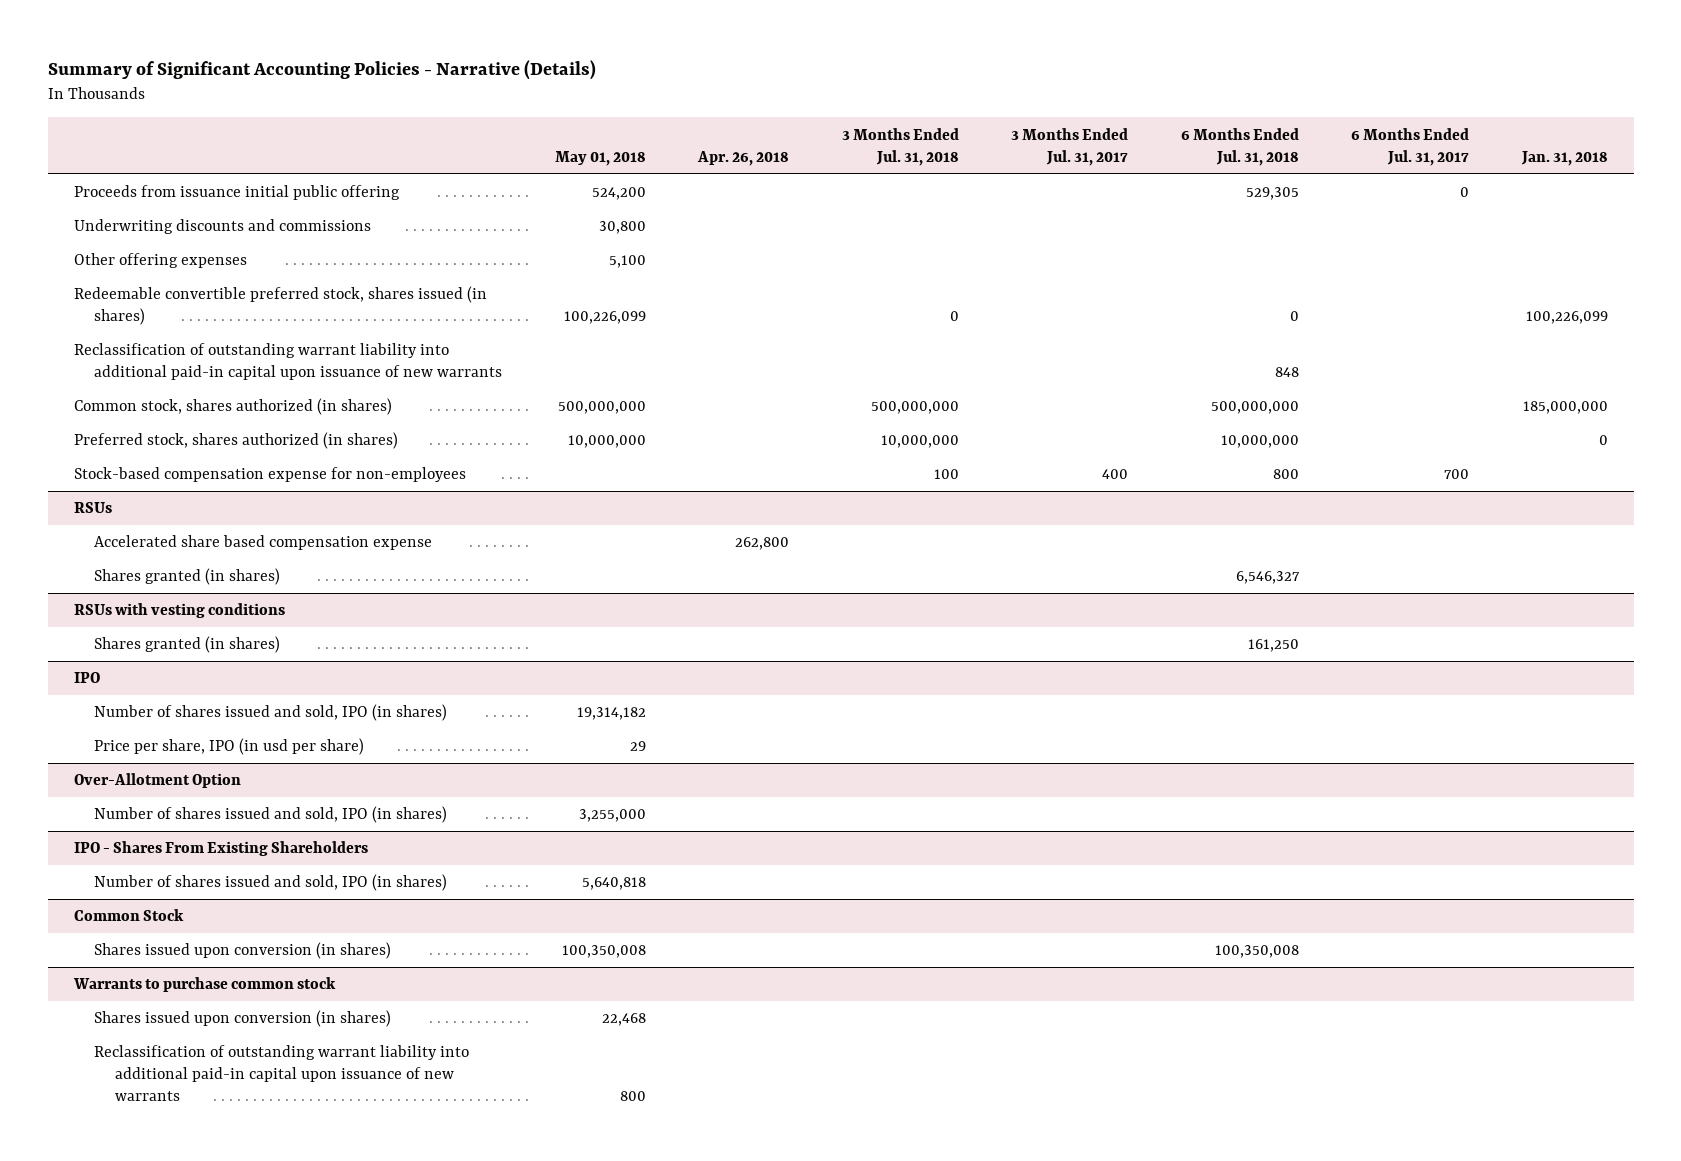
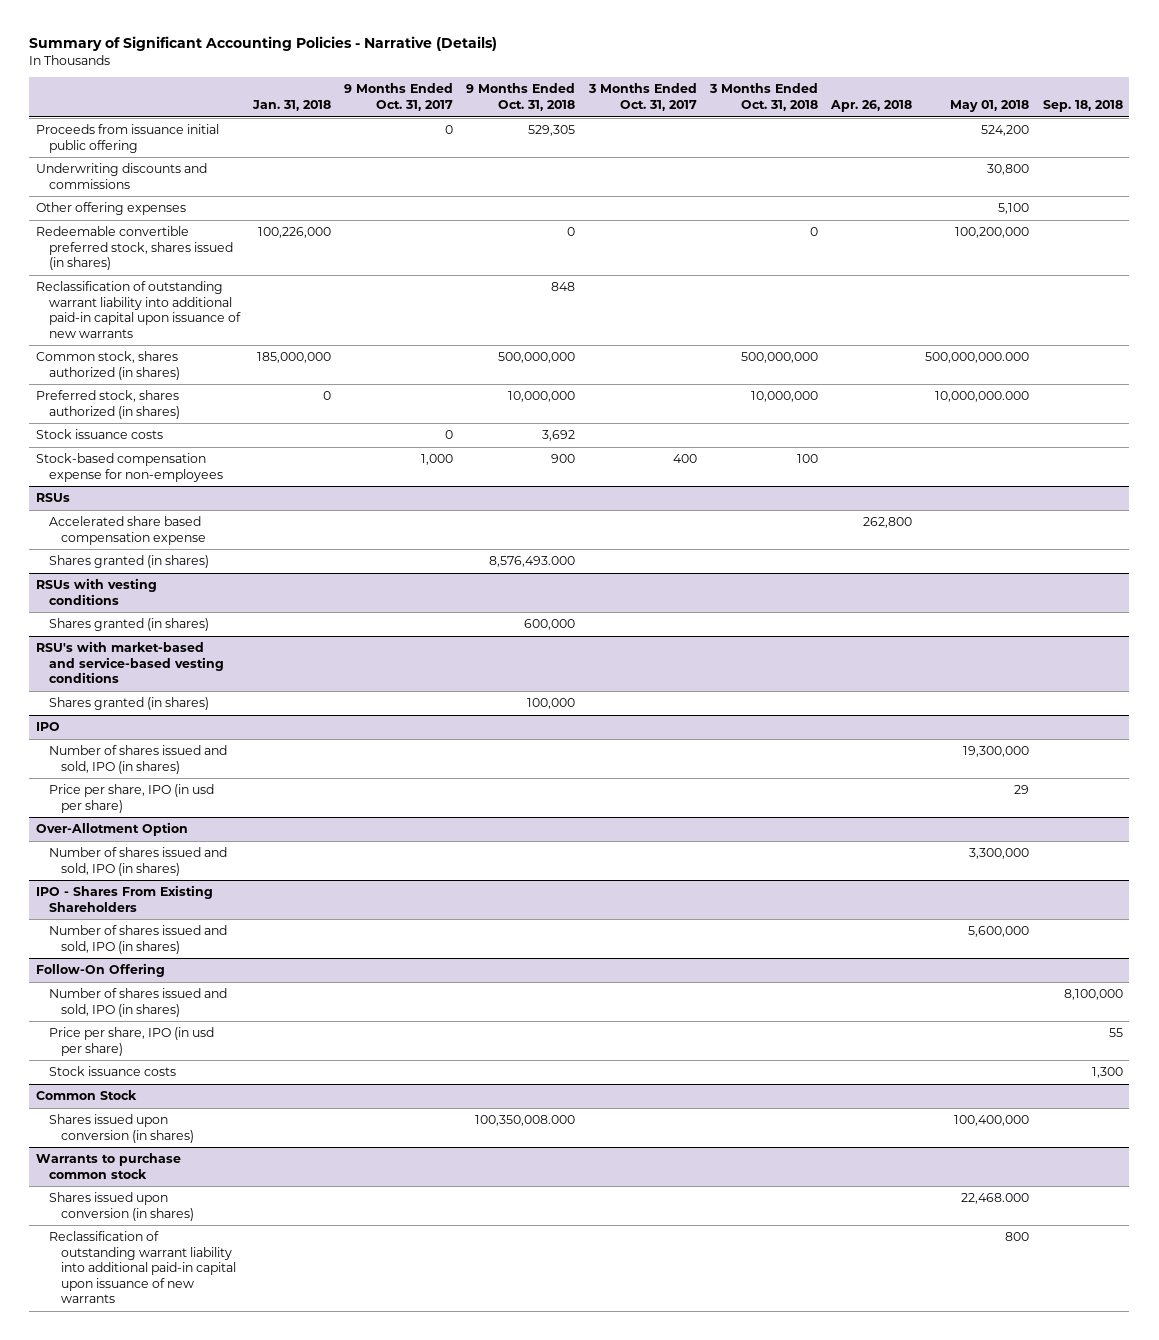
- | May 01, 2018 | Apr. 26, 2018 | 3 Months Ended Jul. 31, 2018 | 3 Months Ended Jul. 31, 2017 | 6 Months Ended Jul. 31, 2018 | 6 Months Ended Jul. 31, 2017 | Jan. 31, 2018
+ | Jan. 31, 2018 | 9 Months Ended Oct. 31, 2017 | 9 Months Ended Oct. 31, 2018 | 3 Months Ended Oct. 31, 2017 | 3 Months Ended Oct. 31, 2018 | Apr. 26, 2018 | May 01, 2018 | Sep. 18, 2018
- Redeemable convertible preferred stock, shares issued (in shares) | 100,226,099 | | 0 | | 0 | | 100,226,099
+ Redeemable convertible preferred stock, shares issued (in shares) | 100,226,000 | | 0 | | 0 | | 100,200,000 |
- Common stock, shares authorized (in shares) | 500,000,000 | | 500,000,000 | | 500,000,000 | | 185,000,000
- Preferred stock, shares authorized (in shares) | 10,000,000 | | 10,000,000 | | 10,000,000 | | 0
+ Common stock, shares authorized (in shares) | 185,000,000 | | 500,000,000 | | 500,000,000 | | 500,000,000.000 |
+ Preferred stock, shares authorized (in shares) | 0 | | 10,000,000 | | 10,000,000 | | 10,000,000.000 |
+ Stock issuance costs | | 0 | 3,692 | | | | |
+ RSU's with market-based and service-based vesting conditions
+ Shares granted (in shares) | | | 100,000 | | | | |
@ IPO
- Number of shares issued and sold, IPO (in shares) | 19,314,182 | | | | | |
+ Number of shares issued and sold, IPO (in shares) | | | | | | | 19,300,000 |
@ Over-Allotment Option
- Number of shares issued and sold, IPO (in shares) | 3,255,000 | | | | | |
+ Number of shares issued and sold, IPO (in shares) | | | | | | | 3,300,000 |
@ IPO - Shares From Existing Shareholders
- Number of shares issued and sold, IPO (in shares) | 5,640,818 | | | | | |
+ Number of shares issued and sold, IPO (in shares) | | | | | | | 5,600,000 |
+ Follow-On Offering
+ Number of shares issued and sold, IPO (in shares) | | | | | | | | 8,100,000
+ Price per share, IPO (in usd per share) | | | | | | | | 55
+ Stock issuance costs | | | | | | | | 1,300
@ Common Stock
- Shares issued upon conversion (in shares) | 100,350,008 | | | | 100,350,008 | |
+ Shares issued upon conversion (in shares) | | | 100,350,008.000 | | | | 100,400,000 |
@ Warrants to purchase common stock
- Shares issued upon conversion (in shares) | 22,468 | | | | | |
+ Shares issued upon conversion (in shares) | | | | | | | 22,468.000 |

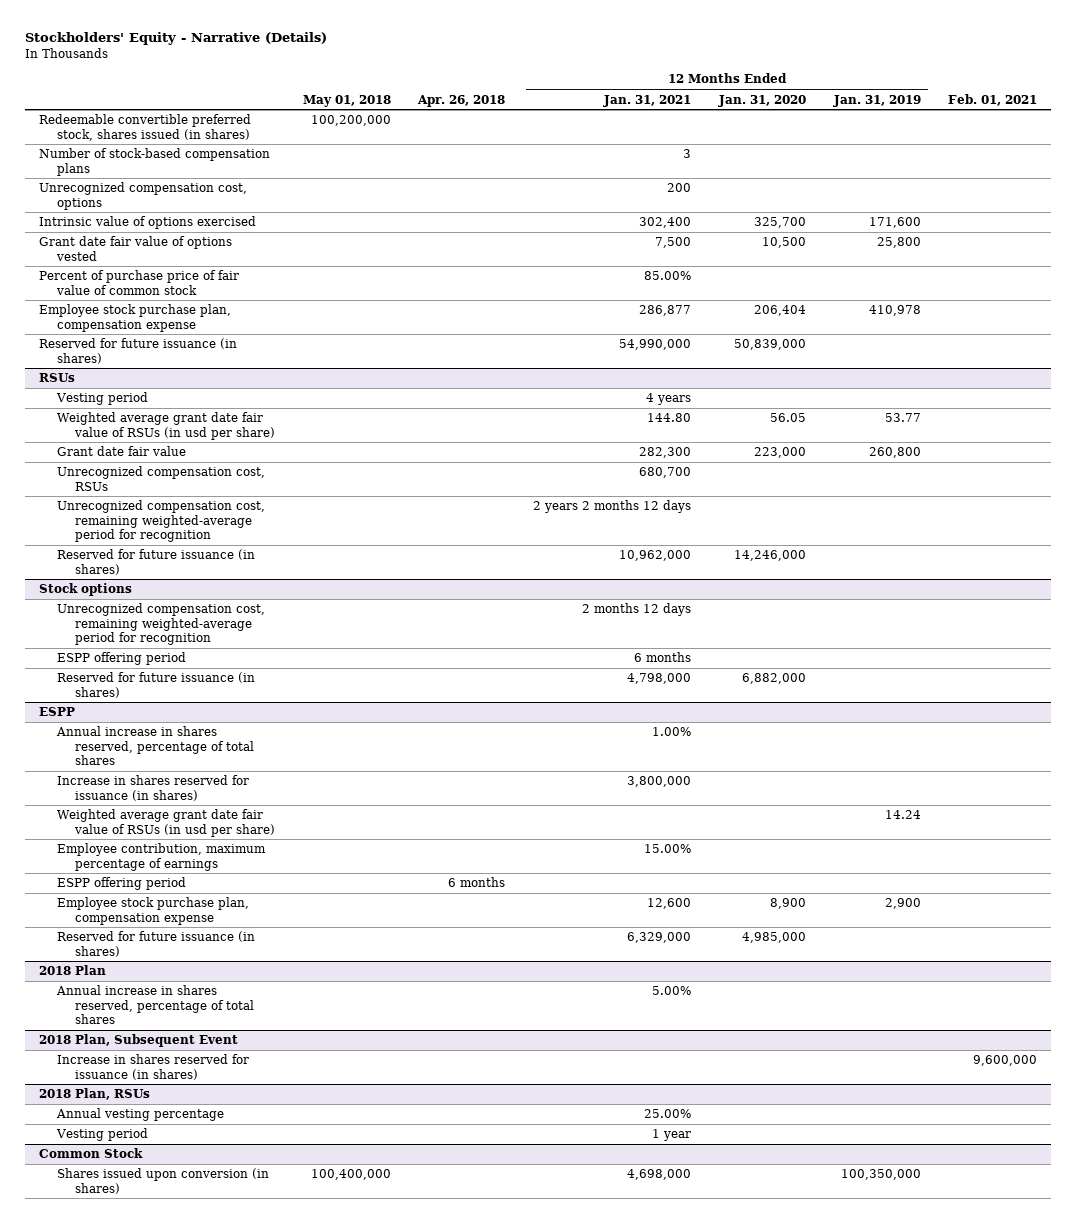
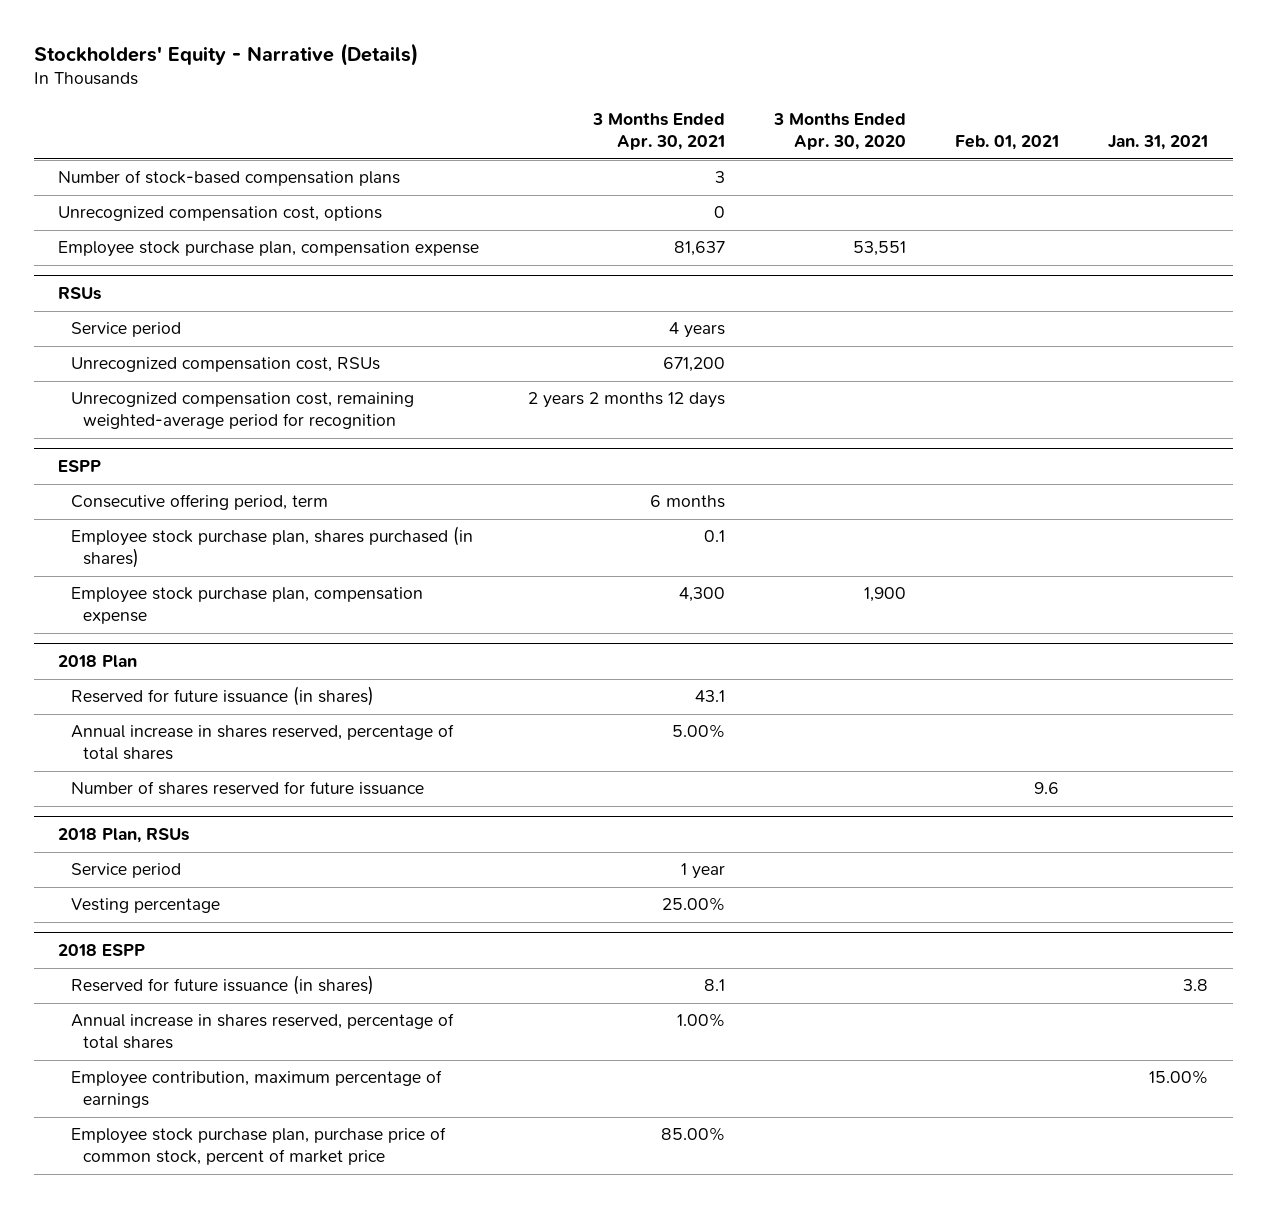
- | May 01, 2018 | Apr. 26, 2018 | 12 Months Ended Jan. 31, 2021 | 12 Months Ended Jan. 31, 2020 | 12 Months Ended Jan. 31, 2019 | Feb. 01, 2021
+ | 3 Months Ended Apr. 30, 2021 | 3 Months Ended Apr. 30, 2020 | Feb. 01, 2021 | Jan. 31, 2021
- Redeemable convertible preferred stock, shares issued (in shares) | 100,200,000 | | | | |
- Intrinsic value of options exercised | | | 302,400 | 325,700 | 171,600 |
- Grant date fair value of options vested | | | 7,500 | 10,500 | 25,800 |
- Percent of purchase price of fair value of common stock | | | 85.00% | | |
- Reserved for future issuance (in shares) | | | 54,990,000 | 50,839,000 | |
@ RSUs
- Vesting period | | | 4 years | | |
- Weighted average grant date fair value of RSUs (in usd per share) | | | 144.80 | 56.05 | 53.77 |
- Grant date fair value | | | 282,300 | 223,000 | 260,800 |
+ Service period | 4 years | | |
- Reserved for future issuance (in shares) | | | 10,962,000 | 14,246,000 | |
- Stock options
- Unrecognized compensation cost, remaining weighted-average period for recognition | | | 2 months 12 days | | |
- ESPP offering period | | | 6 months | | |
- Reserved for future issuance (in shares) | | | 4,798,000 | 6,882,000 | |
@ ESPP
- Annual increase in shares reserved, percentage of total shares | | | 1.00% | | |
- Increase in shares reserved for issuance (in shares) | | | 3,800,000 | | |
- Weighted average grant date fair value of RSUs (in usd per share) | | | | | 14.24 |
- Employee contribution, maximum percentage of earnings | | | 15.00% | | |
- ESPP offering period | | 6 months | | | |
+ Consecutive offering period, term | 6 months | | |
+ Employee stock purchase plan, shares purchased (in shares) | 0.1 | | |
- Reserved for future issuance (in shares) | | | 6,329,000 | 4,985,000 | |
@ 2018 Plan
+ Reserved for future issuance (in shares) | 43.1 | | |
- 2018 Plan, Subsequent Event
- Increase in shares reserved for issuance (in shares) | | | | | | 9,600,000
@ 2018 Plan
+ Number of shares reserved for future issuance | | | 9.6 |
@ 2018 Plan, RSUs
- Annual vesting percentage | | | 25.00% | | |
- Vesting period | | | 1 year | | |
- Common Stock
- Shares issued upon conversion (in shares) | 100,400,000 | | 4,698,000 | | 100,350,000 |
@ 2018 Plan, RSUs
+ Service period | 1 year | | |
+ Vesting percentage | 25.00% | | |
+ 2018 ESPP
+ Reserved for future issuance (in shares) | 8.1 | | | 3.8
+ Annual increase in shares reserved, percentage of total shares | 1.00% | | |
+ Employee contribution, maximum percentage of earnings | | | | 15.00%
+ Employee stock purchase plan, purchase price of common stock, percent of market price | 85.00% | | |

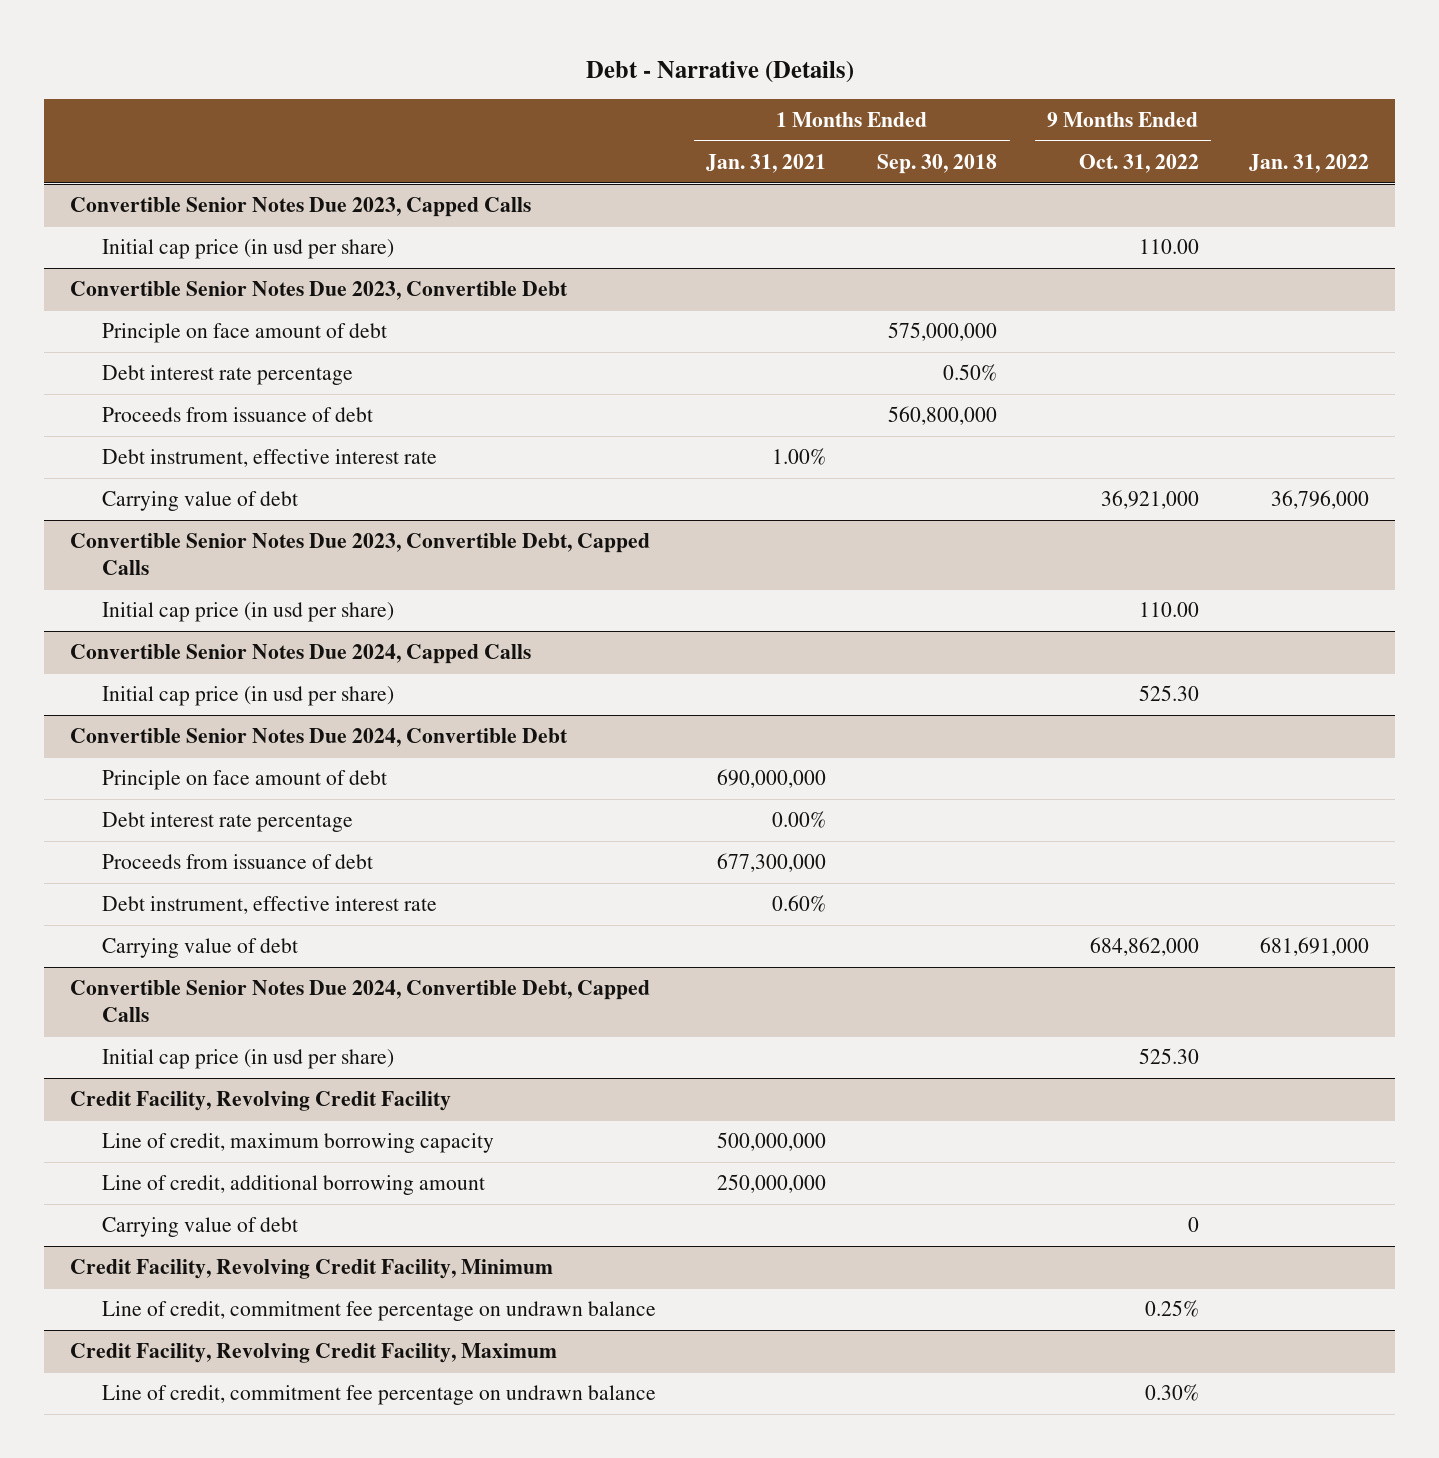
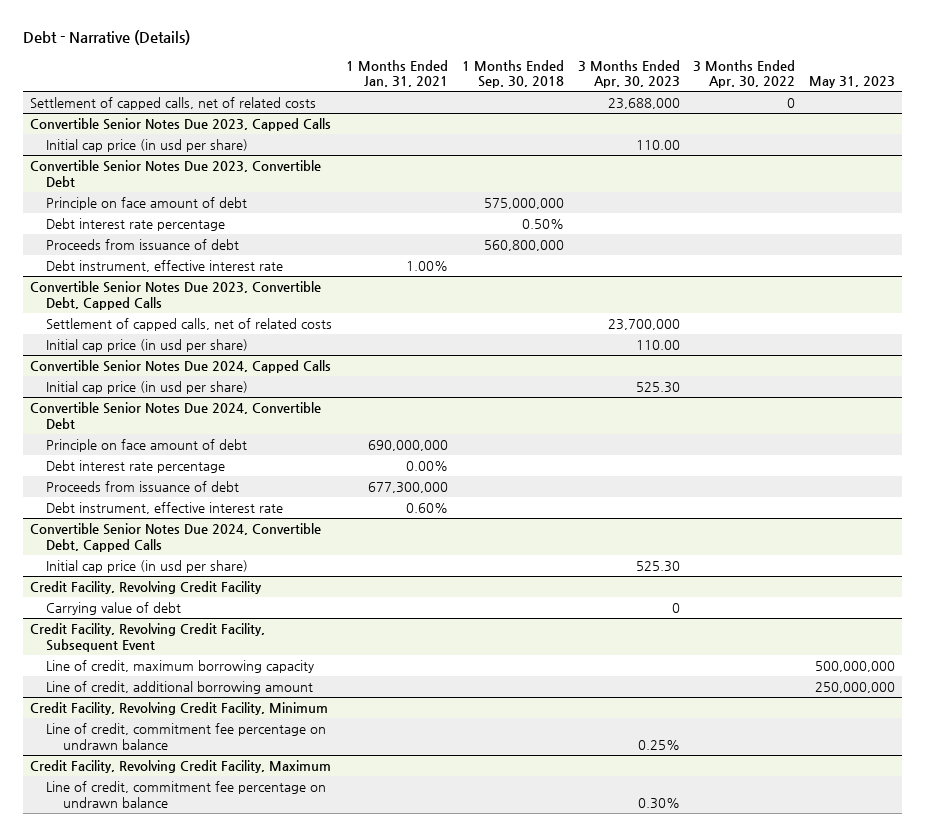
- | 1 Months Ended Jan. 31, 2021 | 1 Months Ended Sep. 30, 2018 | 9 Months Ended Oct. 31, 2022 | Jan. 31, 2022
+ | 1 Months Ended Jan. 31, 2021 | 1 Months Ended Sep. 30, 2018 | 3 Months Ended Apr. 30, 2023 | 3 Months Ended Apr. 30, 2022 | May 31, 2023
+ Settlement of capped calls, net of related costs | | | 23,688,000 | 0 |
@ Convertible Senior Notes Due 2023, Convertible Debt
- Carrying value of debt | | | 36,921,000 | 36,796,000
@ Convertible Senior Notes Due 2023, Convertible Debt, Capped Calls
+ Settlement of capped calls, net of related costs | | | 23,700,000 | |
@ Convertible Senior Notes Due 2024, Convertible Debt
- Carrying value of debt | | | 684,862,000 | 681,691,000
@ Credit Facility, Revolving Credit Facility
- Line of credit, maximum borrowing capacity | 500,000,000 | | |
- Line of credit, additional borrowing amount | 250,000,000 | | |
+ Credit Facility, Revolving Credit Facility, Subsequent Event
+ Line of credit, maximum borrowing capacity | | | | | 500,000,000
+ Line of credit, additional borrowing amount | | | | | 250,000,000

